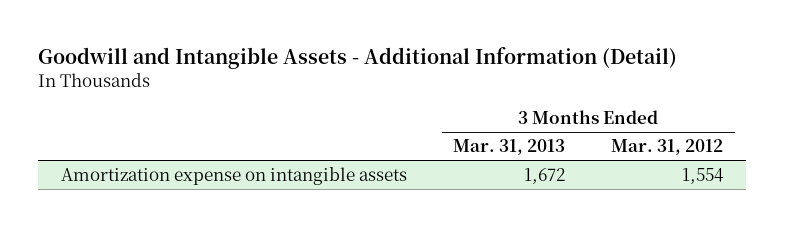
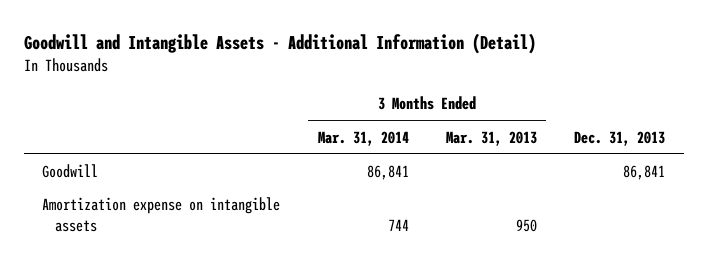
- | 3 Months Ended Mar. 31, 2013 | 3 Months Ended Mar. 31, 2012
+ | 3 Months Ended Mar. 31, 2014 | 3 Months Ended Mar. 31, 2013 | Dec. 31, 2013
- Amortization expense on intangible assets | 1,672 | 1,554
+ Goodwill | 86,841 | | 86,841
+ Amortization expense on intangible assets | 744 | 950 |

